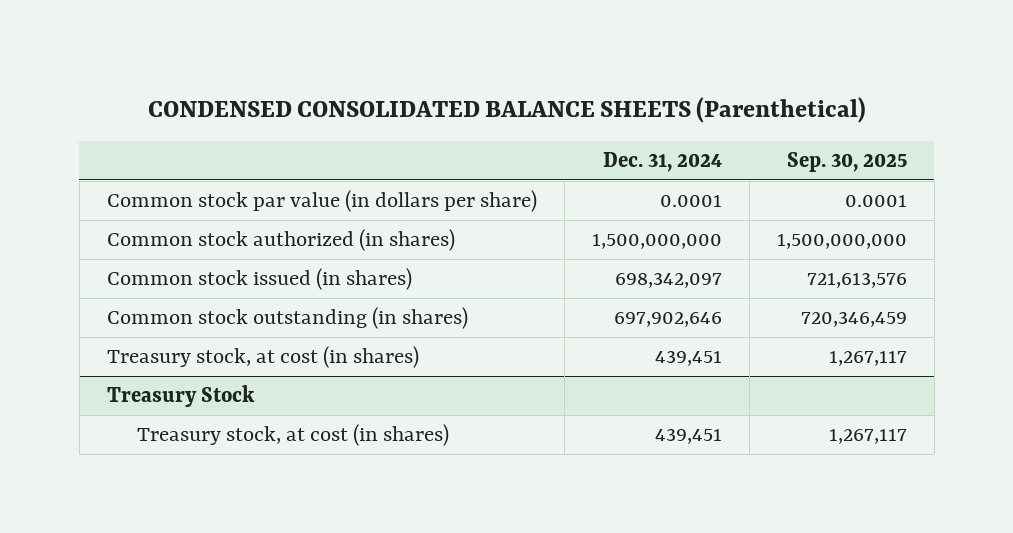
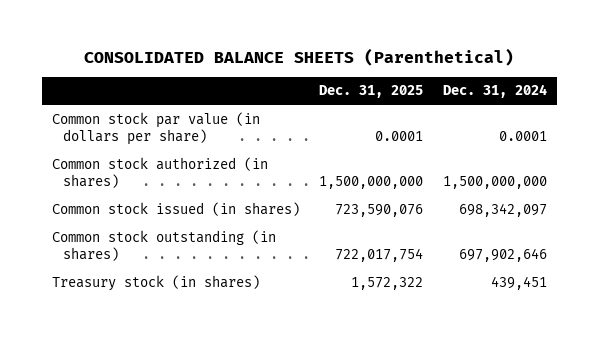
- CONDENSED CONSOLIDATED BALANCE SHEETS (Parenthetical)
+ CONSOLIDATED BALANCE SHEETS (Parenthetical)
- | Dec. 31, 2024 | Sep. 30, 2025
+ | Dec. 31, 2025 | Dec. 31, 2024
- Treasury stock, at cost (in shares) | 439,451 | 1,267,117
- Treasury Stock
- Treasury stock, at cost (in shares) | 439,451 | 1,267,117
+ Treasury stock (in shares) | 1,572,322 | 439,451

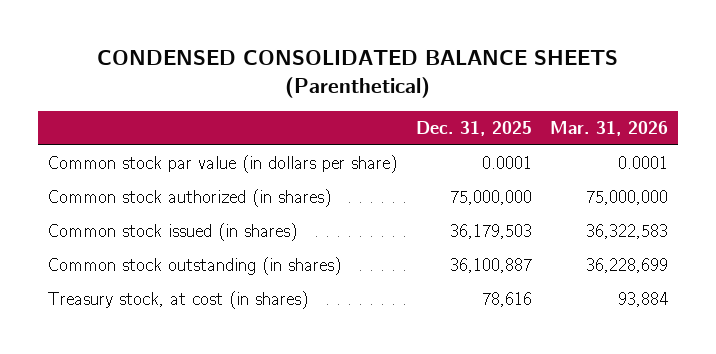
- CONSOLIDATED BALANCE SHEETS (Parenthetical)
+ CONDENSED CONSOLIDATED BALANCE SHEETS (Parenthetical)
- | Dec. 31, 2025 | Dec. 31, 2024
+ | Dec. 31, 2025 | Mar. 31, 2026
- Common stock authorized (in shares) | 1,500,000,000 | 1,500,000,000
- Common stock issued (in shares) | 723,590,076 | 698,342,097
- Common stock outstanding (in shares) | 722,017,754 | 697,902,646
- Treasury stock (in shares) | 1,572,322 | 439,451
+ Common stock authorized (in shares) | 75,000,000 | 75,000,000
+ Common stock issued (in shares) | 36,179,503 | 36,322,583
+ Common stock outstanding (in shares) | 36,100,887 | 36,228,699
+ Treasury stock, at cost (in shares) | 78,616 | 93,884

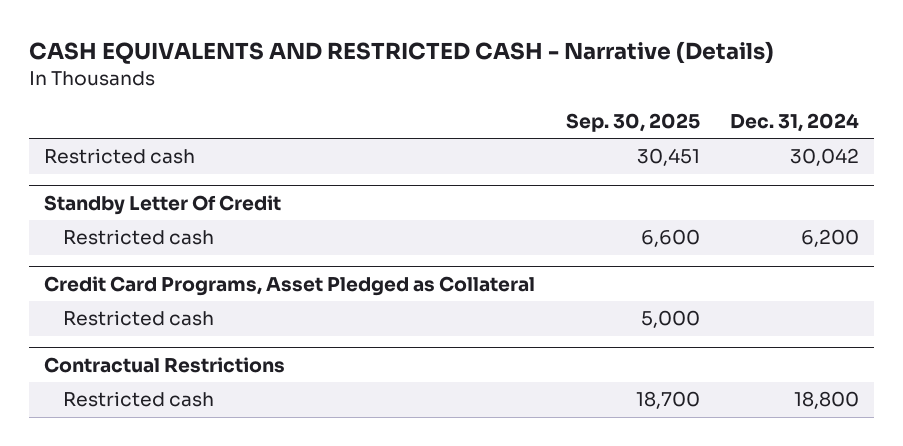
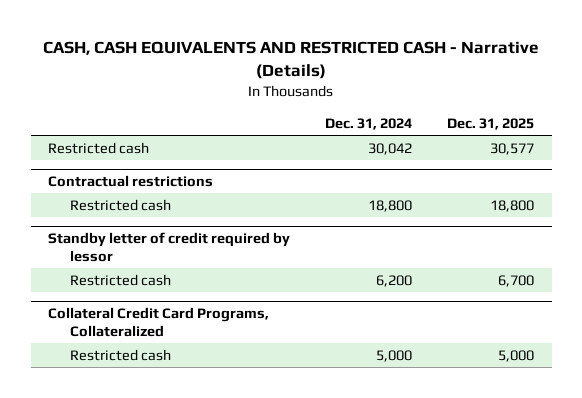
- CASH EQUIVALENTS AND RESTRICTED CASH - Narrative (Details)
+ CASH, CASH EQUIVALENTS AND RESTRICTED CASH - Narrative (Details)
- | Sep. 30, 2025 | Dec. 31, 2024
+ | Dec. 31, 2024 | Dec. 31, 2025
- Standby Letter Of Credit
- Restricted cash | 6,600 | 6,200
- Credit Card Programs, Asset Pledged as Collateral
- Restricted cash | 5,000 |
- Contractual Restrictions
+ Contractual restrictions
+ Standby letter of credit required by lessor
+ Restricted cash | 6,200 | 6,700
+ Collateral Credit Card Programs, Collateralized
+ Restricted cash | 5,000 | 5,000

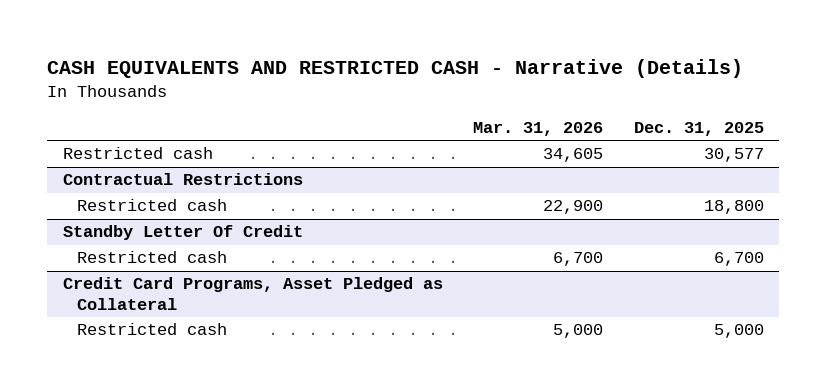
- CASH, CASH EQUIVALENTS AND RESTRICTED CASH - Narrative (Details)
+ CASH EQUIVALENTS AND RESTRICTED CASH - Narrative (Details)
- | Dec. 31, 2024 | Dec. 31, 2025
+ | Mar. 31, 2026 | Dec. 31, 2025
- Contractual restrictions
+ Contractual Restrictions
- Standby letter of credit required by lessor
+ Standby Letter Of Credit
- Collateral Credit Card Programs, Collateralized
+ Credit Card Programs, Asset Pledged as Collateral

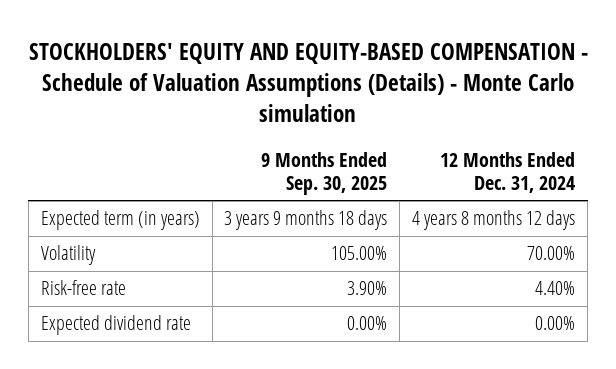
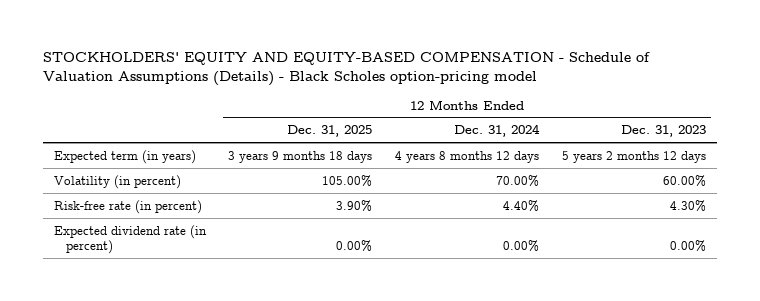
- STOCKHOLDERS' EQUITY AND EQUITY-BASED COMPENSATION - Schedule of Valuation Assumptions (Details) - Monte Carlo simulation
+ STOCKHOLDERS' EQUITY AND EQUITY-BASED COMPENSATION - Schedule of Valuation Assumptions (Details) - Black Scholes option-pricing model
- | 9 Months Ended Sep. 30, 2025 | 12 Months Ended Dec. 31, 2024
+ | 12 Months Ended Dec. 31, 2025 | 12 Months Ended Dec. 31, 2024 | 12 Months Ended Dec. 31, 2023
- Volatility | 105.00% | 70.00%
- Risk-free rate | 3.90% | 4.40%
- Expected dividend rate | 0.00% | 0.00%
+ Volatility (in percent) | 105.00% | 70.00% | 60.00%
+ Risk-free rate (in percent) | 3.90% | 4.40% | 4.30%
+ Expected dividend rate (in percent) | 0.00% | 0.00% | 0.00%

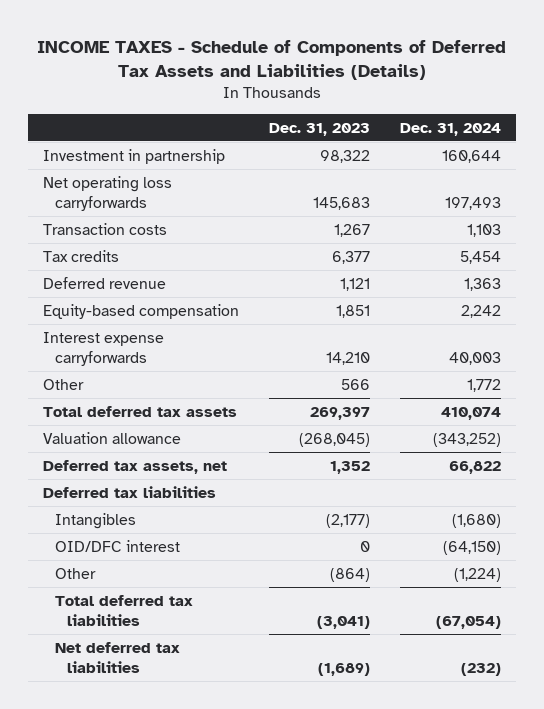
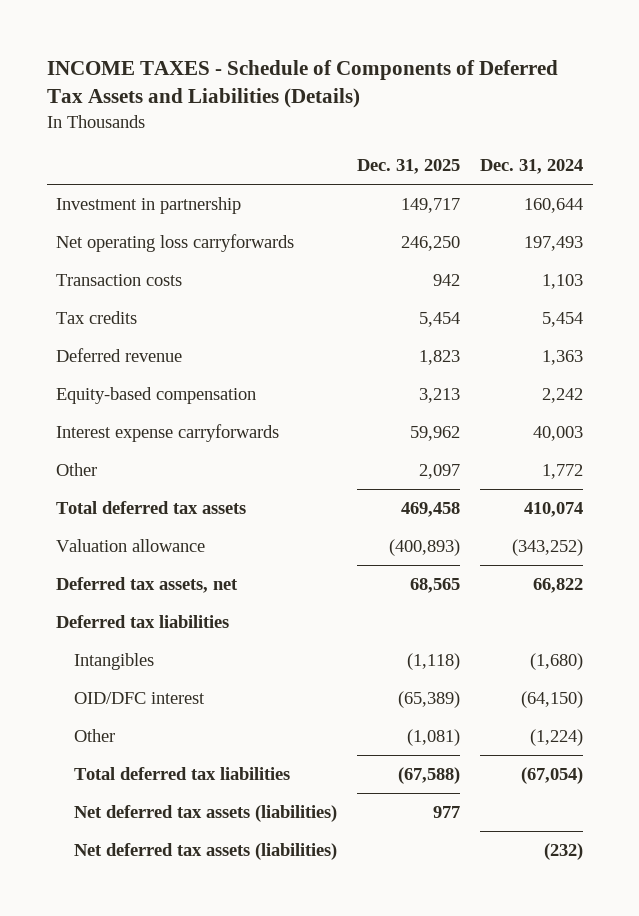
- | Dec. 31, 2023 | Dec. 31, 2024
+ | Dec. 31, 2025 | Dec. 31, 2024
- Net deferred tax liabilities | (1,689) | (232)
+ Net deferred tax assets (liabilities) | 977 |
+ Net deferred tax assets (liabilities) | | (232)

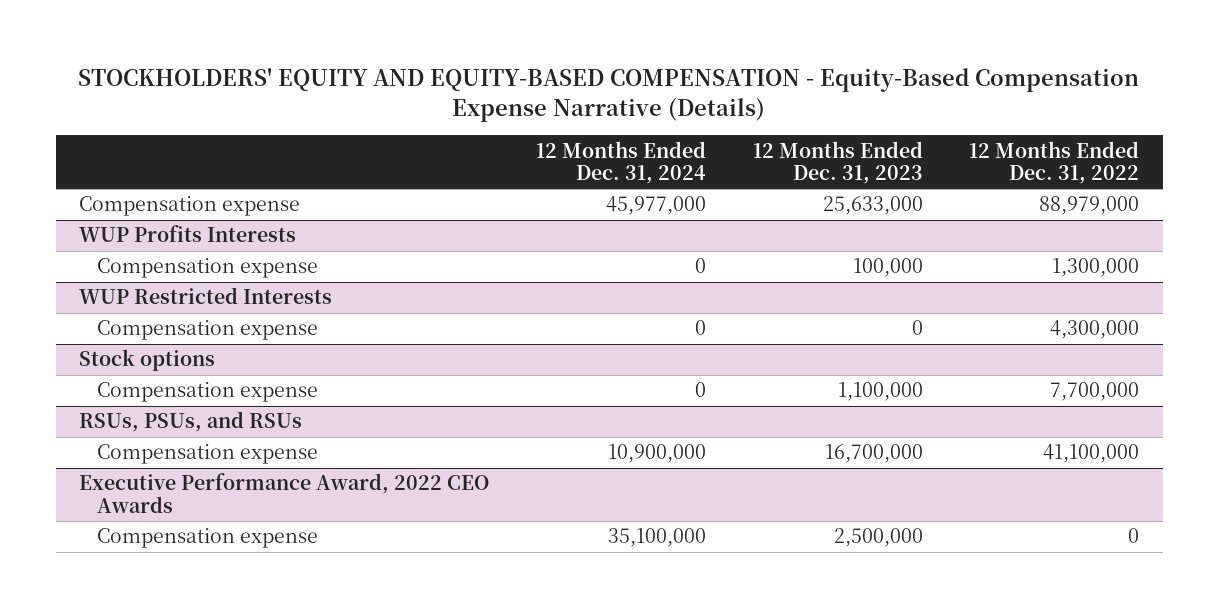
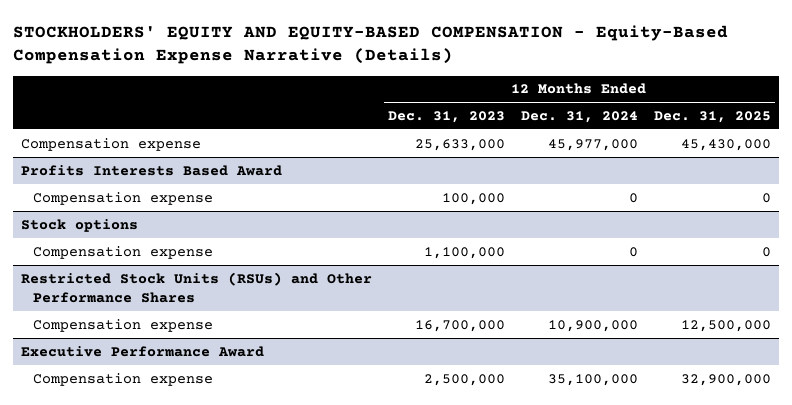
- | 12 Months Ended Dec. 31, 2024 | 12 Months Ended Dec. 31, 2023 | 12 Months Ended Dec. 31, 2022
+ | 12 Months Ended Dec. 31, 2023 | 12 Months Ended Dec. 31, 2024 | 12 Months Ended Dec. 31, 2025
- WUP Profits Interests
+ Profits Interests Based Award
- WUP Restricted Interests
- Compensation expense | 0 | 0 | 4,300,000
- RSUs, PSUs, and RSUs
+ Restricted Stock Units (RSUs) and Other Performance Shares
- Executive Performance Award, 2022 CEO Awards
+ Executive Performance Award

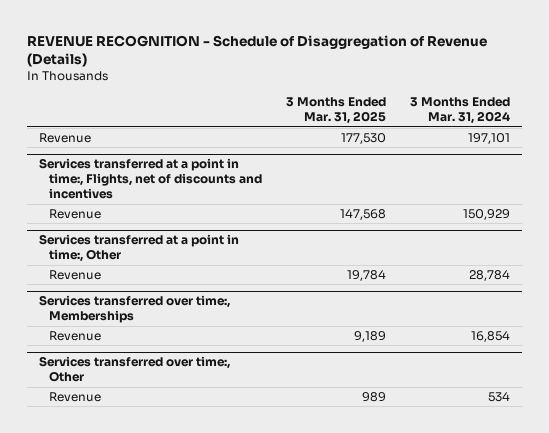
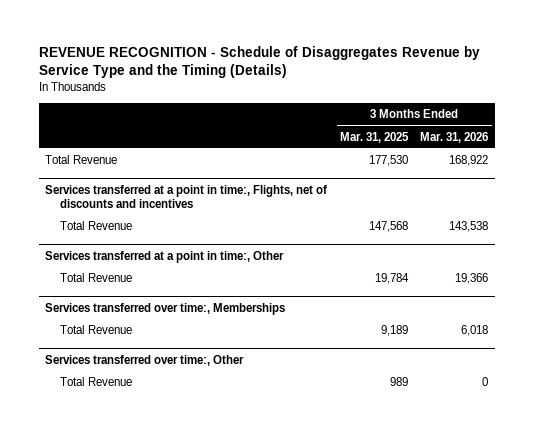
- REVENUE RECOGNITION - Schedule of Disaggregation of Revenue (Details)
+ REVENUE RECOGNITION - Schedule of Disaggregates Revenue by Service Type and the Timing (Details)
- | 3 Months Ended Mar. 31, 2025 | 3 Months Ended Mar. 31, 2024
+ | 3 Months Ended Mar. 31, 2025 | 3 Months Ended Mar. 31, 2026
- Revenue | 177,530 | 197,101
+ Total Revenue | 177,530 | 168,922
@ Services transferred at a point in time:, Flights, net of discounts and incentives
- Revenue | 147,568 | 150,929
+ Total Revenue | 147,568 | 143,538
@ Services transferred at a point in time:, Other
- Revenue | 19,784 | 28,784
+ Total Revenue | 19,784 | 19,366
@ Services transferred over time:, Memberships
- Revenue | 9,189 | 16,854
+ Total Revenue | 9,189 | 6,018
@ Services transferred over time:, Other
- Revenue | 989 | 534
+ Total Revenue | 989 | 0

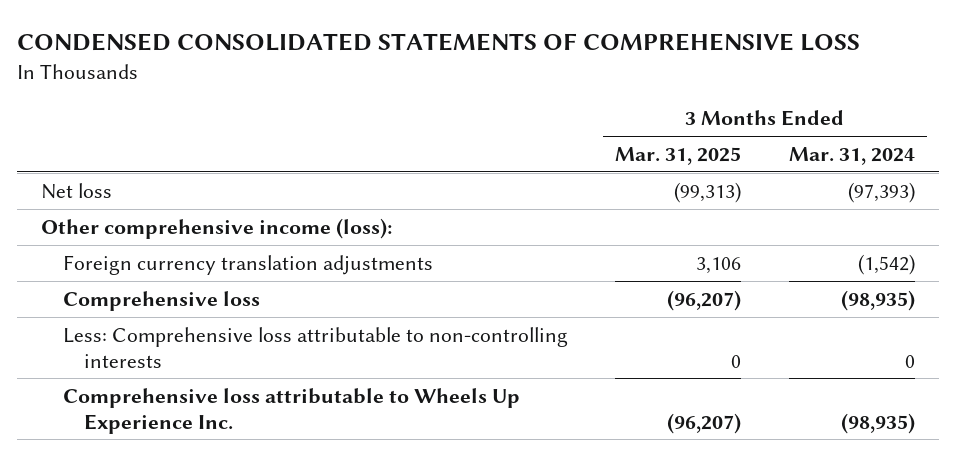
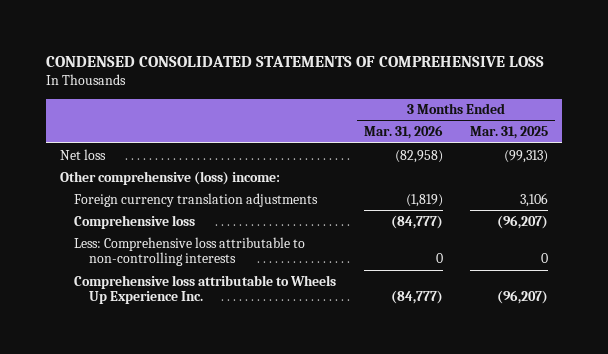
- | 3 Months Ended Mar. 31, 2025 | 3 Months Ended Mar. 31, 2024
+ | 3 Months Ended Mar. 31, 2026 | 3 Months Ended Mar. 31, 2025
- Other comprehensive income (loss):
+ Other comprehensive (loss) income:

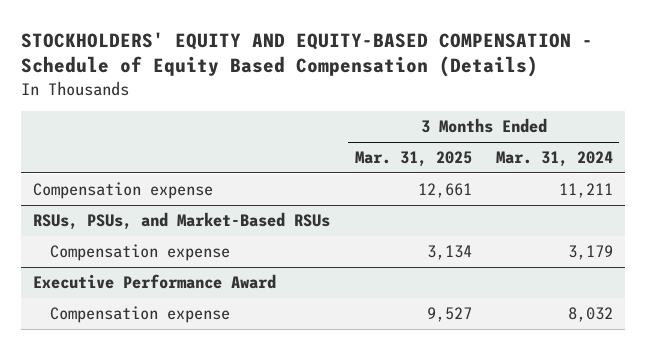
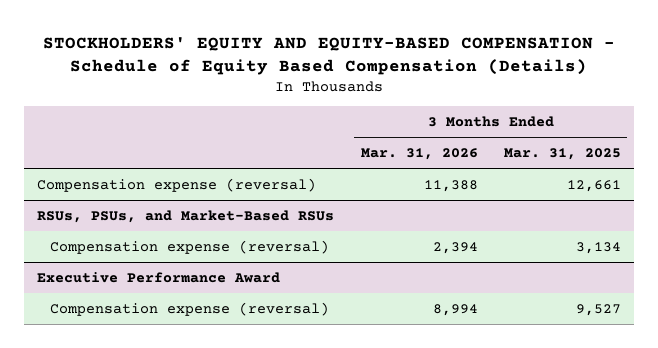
- | 3 Months Ended Mar. 31, 2025 | 3 Months Ended Mar. 31, 2024
+ | 3 Months Ended Mar. 31, 2026 | 3 Months Ended Mar. 31, 2025
- Compensation expense | 12,661 | 11,211
+ Compensation expense (reversal) | 11,388 | 12,661
@ RSUs, PSUs, and Market-Based RSUs
- Compensation expense | 3,134 | 3,179
+ Compensation expense (reversal) | 2,394 | 3,134
@ Executive Performance Award
- Compensation expense | 9,527 | 8,032
+ Compensation expense (reversal) | 8,994 | 9,527

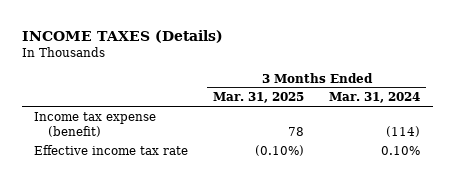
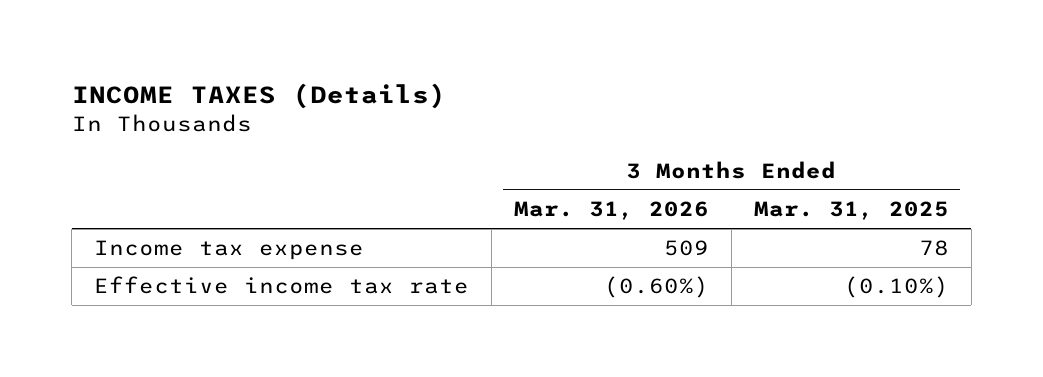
- | 3 Months Ended Mar. 31, 2025 | 3 Months Ended Mar. 31, 2024
+ | 3 Months Ended Mar. 31, 2026 | 3 Months Ended Mar. 31, 2025
- Income tax expense (benefit) | 78 | (114)
+ Income tax expense | 509 | 78

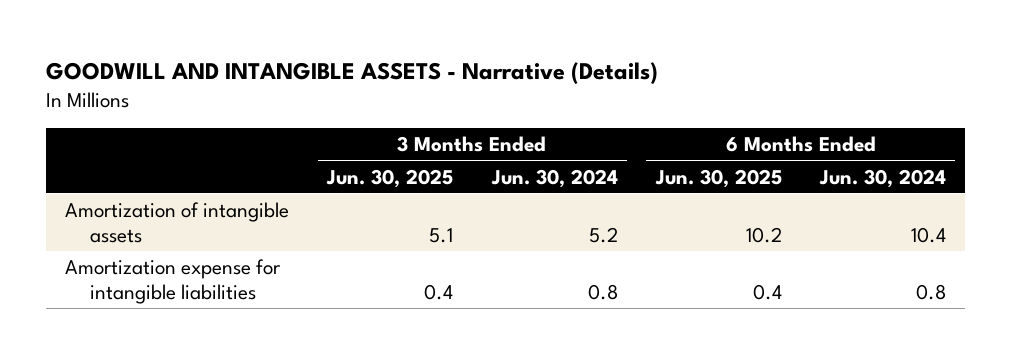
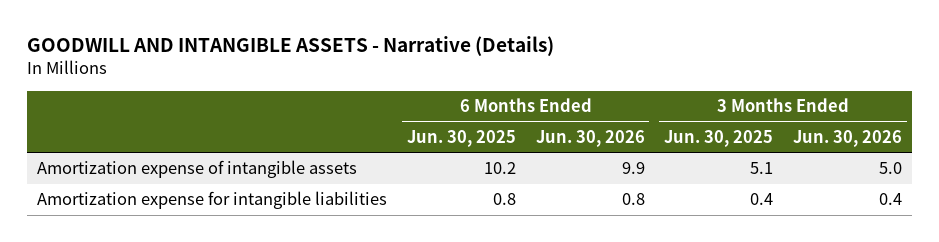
- | 3 Months Ended Jun. 30, 2025 | 3 Months Ended Jun. 30, 2024 | 6 Months Ended Jun. 30, 2025 | 6 Months Ended Jun. 30, 2024
+ | 6 Months Ended Jun. 30, 2025 | 6 Months Ended Jun. 30, 2026 | 3 Months Ended Jun. 30, 2025 | 3 Months Ended Jun. 30, 2026
- Amortization of intangible assets | 5.1 | 5.2 | 10.2 | 10.4
- Amortization expense for intangible liabilities | 0.4 | 0.8 | 0.4 | 0.8
+ Amortization expense of intangible assets | 10.2 | 9.9 | 5.1 | 5.0
+ Amortization expense for intangible liabilities | 0.8 | 0.8 | 0.4 | 0.4

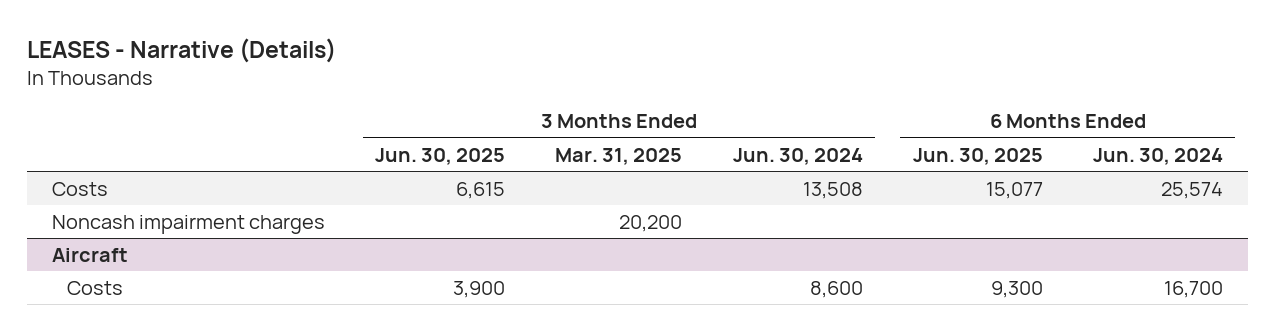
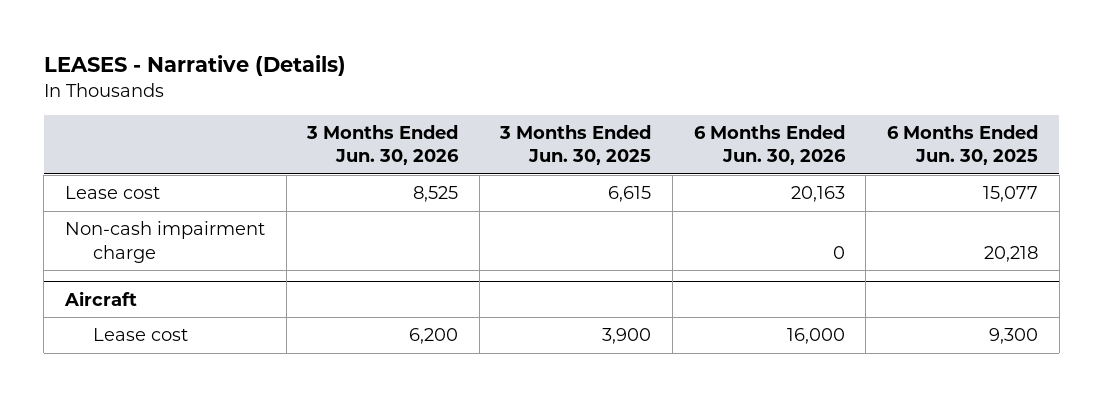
- | 3 Months Ended Jun. 30, 2025 | 3 Months Ended Mar. 31, 2025 | 3 Months Ended Jun. 30, 2024 | 6 Months Ended Jun. 30, 2025 | 6 Months Ended Jun. 30, 2024
+ | 3 Months Ended Jun. 30, 2026 | 3 Months Ended Jun. 30, 2025 | 6 Months Ended Jun. 30, 2026 | 6 Months Ended Jun. 30, 2025
- Costs | 6,615 | | 13,508 | 15,077 | 25,574
- Noncash impairment charges | | 20,200 | | |
+ Lease cost | 8,525 | 6,615 | 20,163 | 15,077
+ Non-cash impairment charge | | | 0 | 20,218
@ Aircraft
- Costs | 3,900 | | 8,600 | 9,300 | 16,700
+ Lease cost | 6,200 | 3,900 | 16,000 | 9,300

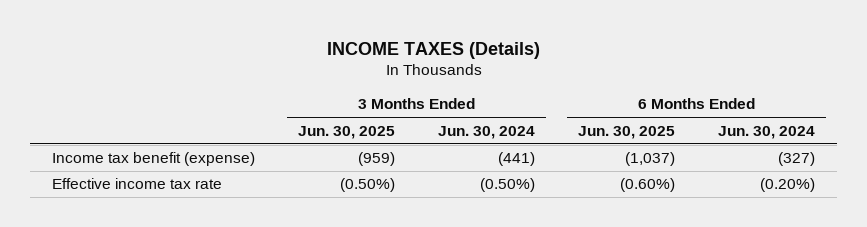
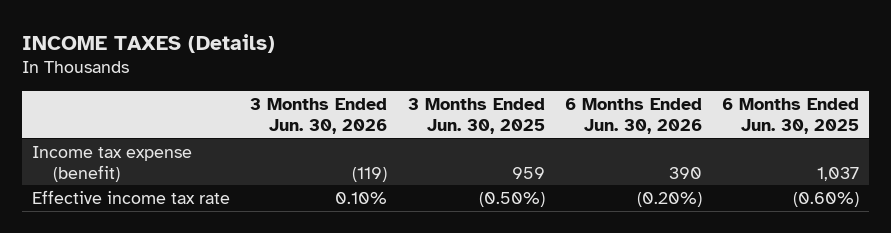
- | 3 Months Ended Jun. 30, 2025 | 3 Months Ended Jun. 30, 2024 | 6 Months Ended Jun. 30, 2025 | 6 Months Ended Jun. 30, 2024
+ | 3 Months Ended Jun. 30, 2026 | 3 Months Ended Jun. 30, 2025 | 6 Months Ended Jun. 30, 2026 | 6 Months Ended Jun. 30, 2025
- Income tax benefit (expense) | (959) | (441) | (1,037) | (327)
+ Income tax expense (benefit) | (119) | 959 | 390 | 1,037

